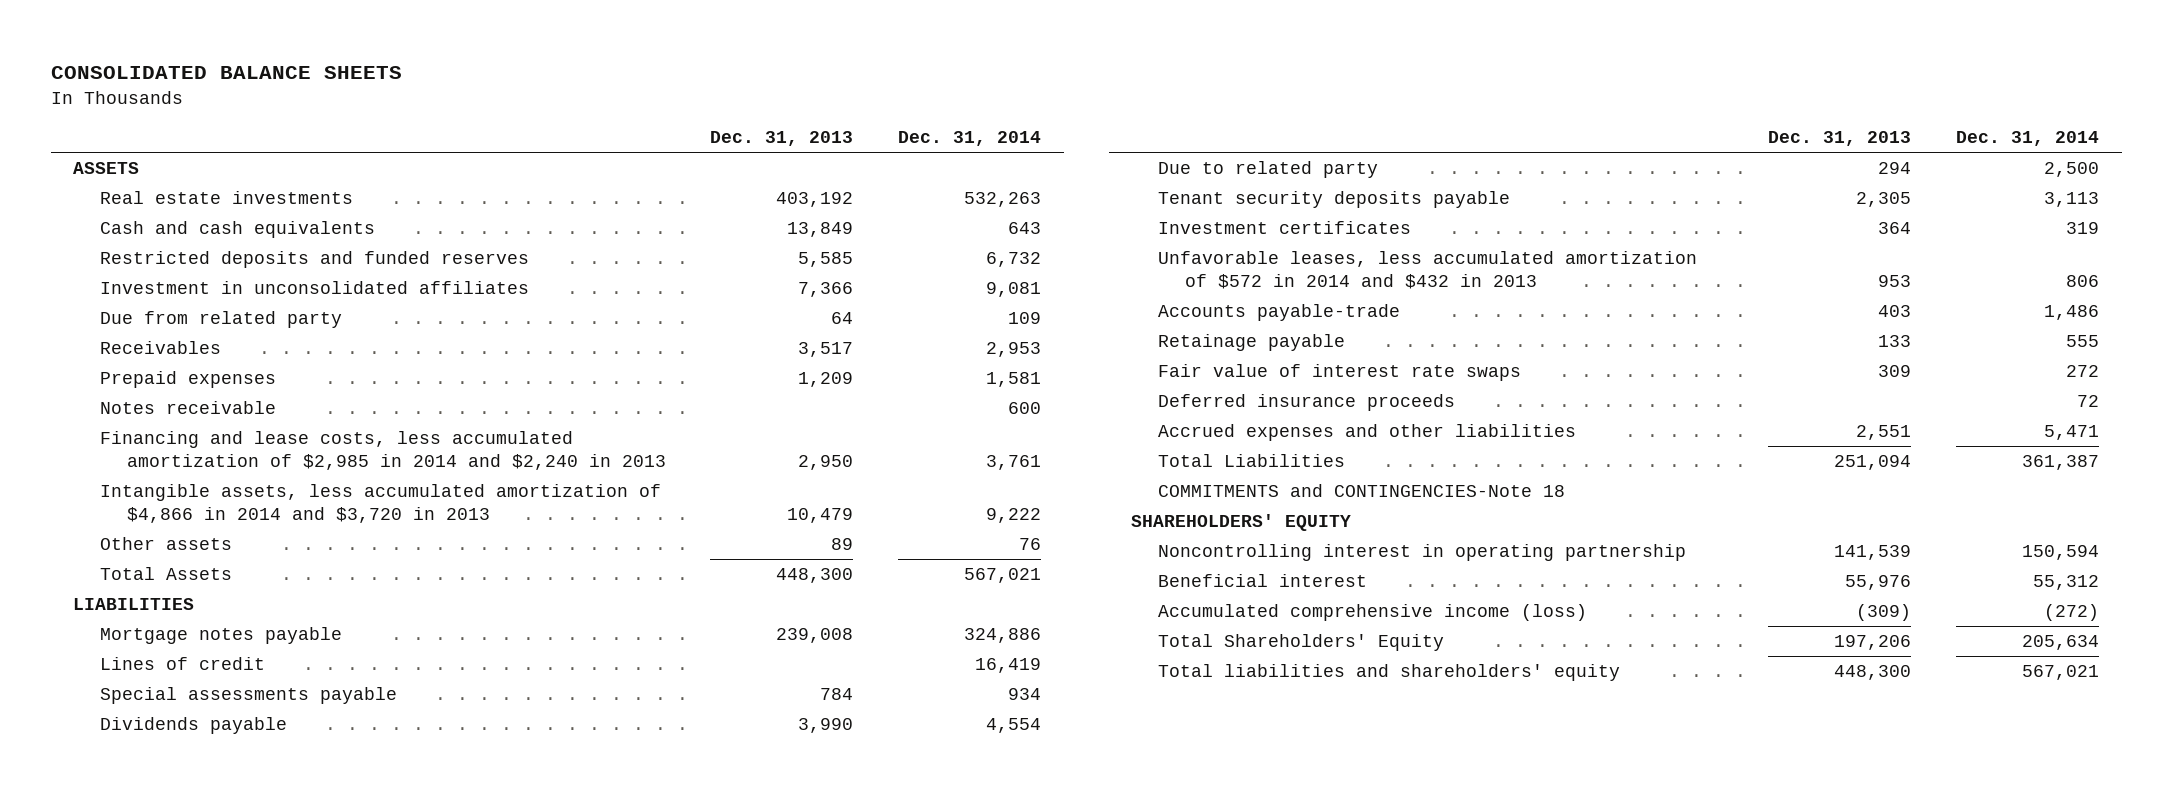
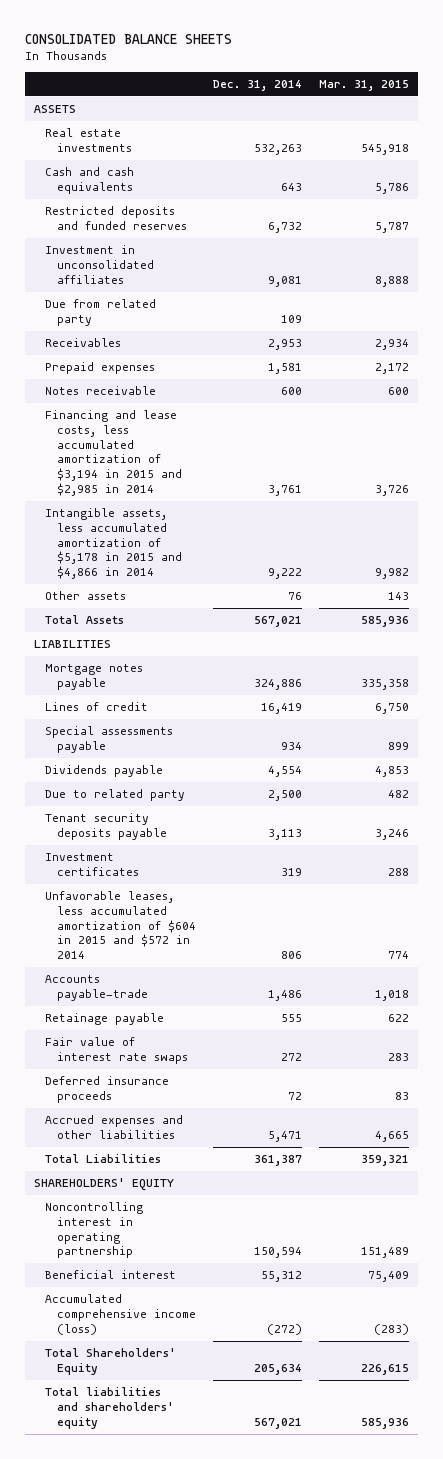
- | Dec. 31, 2013 | Dec. 31, 2014
+ | Dec. 31, 2014 | Mar. 31, 2015
- Financing and lease costs, less accumulated amortization of $2,985 in 2014 and $2,240 in 2013 | 2,950 | 3,761
- Intangible assets, less accumulated amortization of $4,866 in 2014 and $3,720 in 2013 | 10,479 | 9,222
+ Financing and lease costs, less accumulated amortization of $3,194 in 2015 and $2,985 in 2014 | 3,761 | 3,726
+ Intangible assets, less accumulated amortization of $5,178 in 2015 and $4,866 in 2014 | 9,222 | 9,982
- Unfavorable leases, less accumulated amortization of $572 in 2014 and $432 in 2013 | 953 | 806
+ Unfavorable leases, less accumulated amortization of $604 in 2015 and $572 in 2014 | 806 | 774
- COMMITMENTS and CONTINGENCIES-Note 18

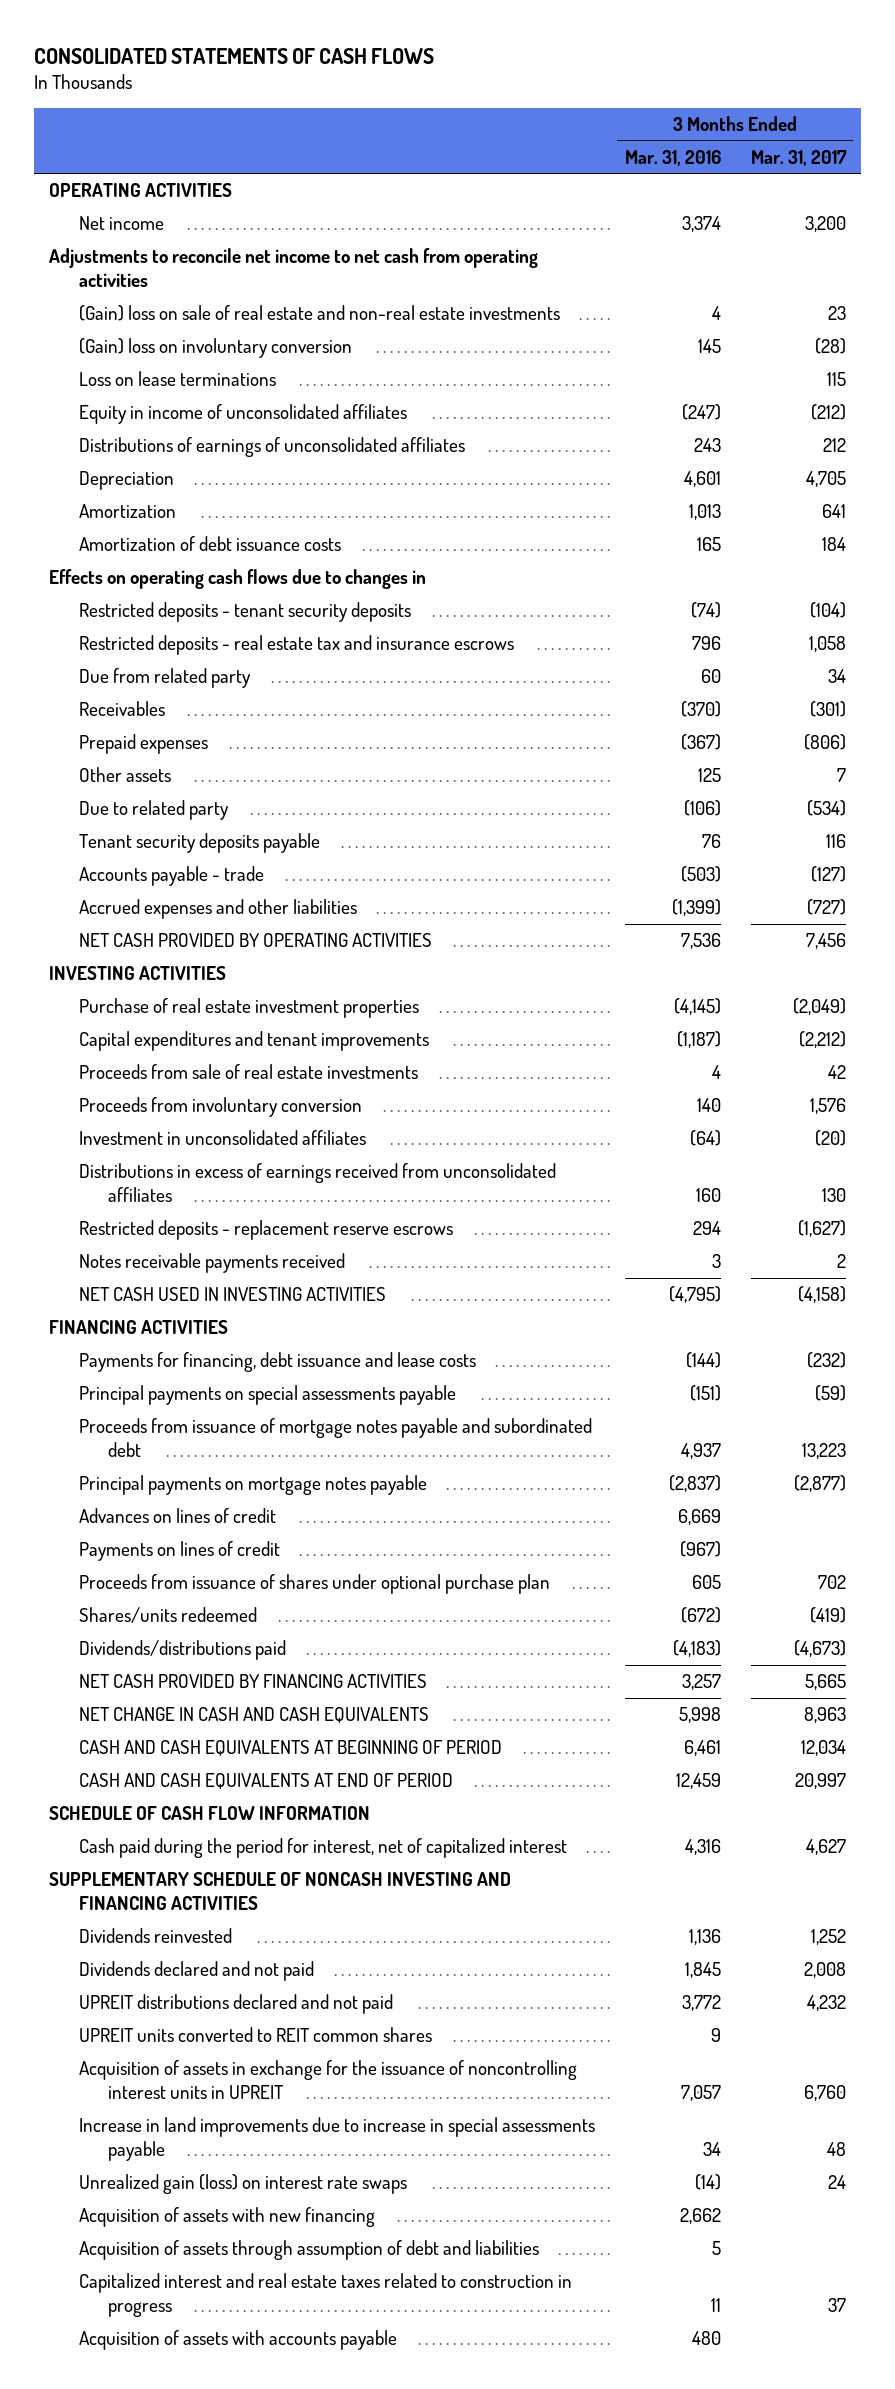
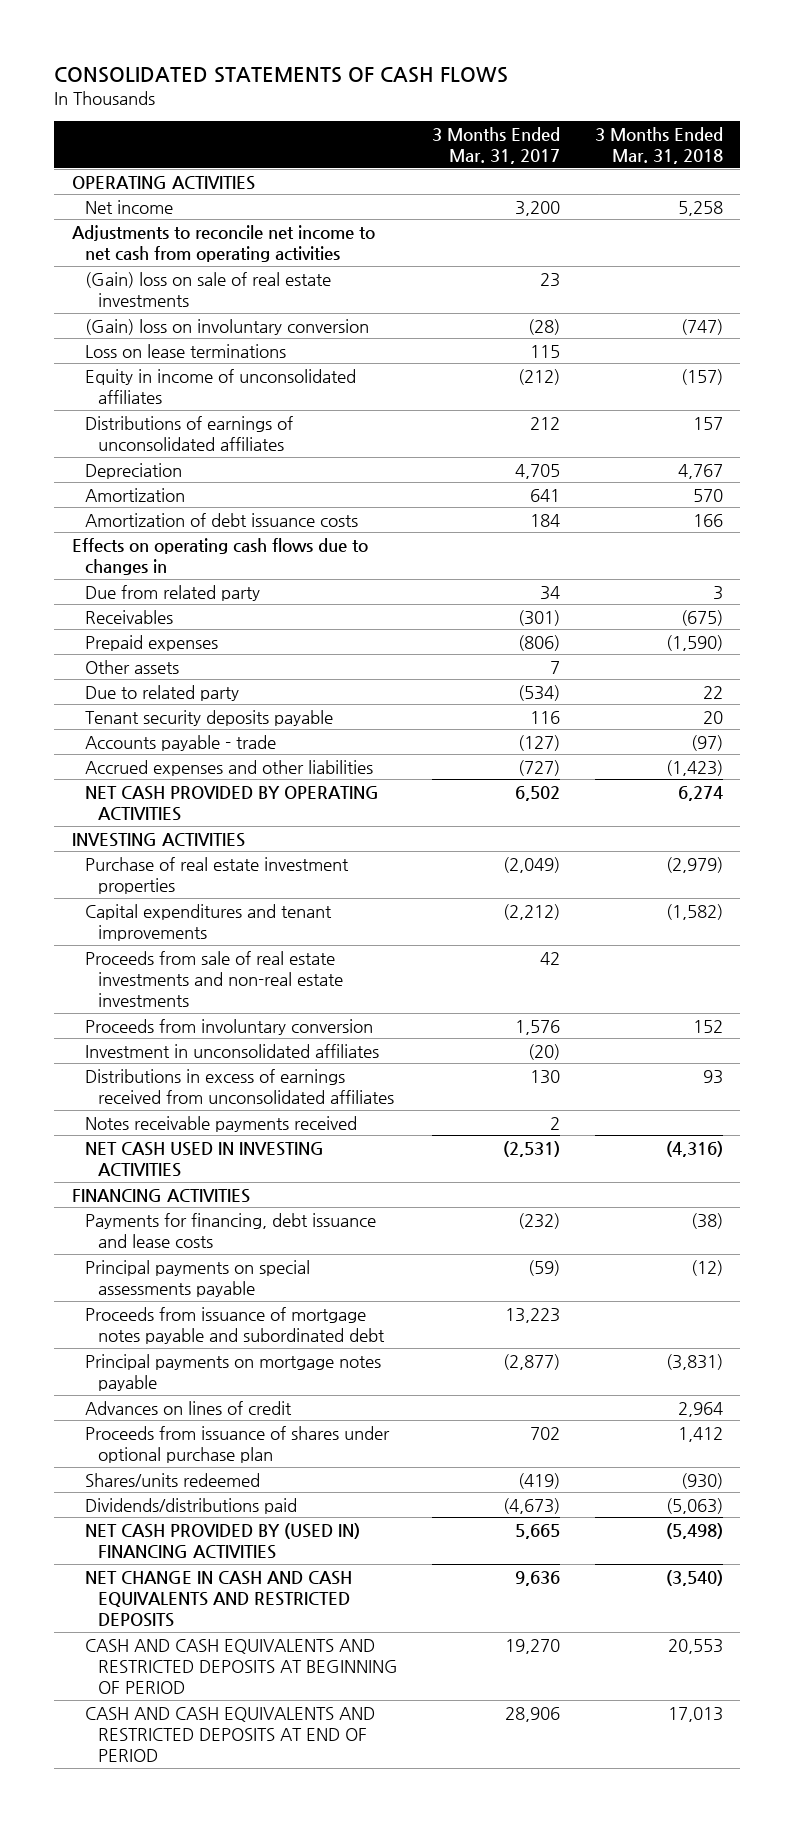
- | 3 Months Ended Mar. 31, 2016 | 3 Months Ended Mar. 31, 2017
+ | 3 Months Ended Mar. 31, 2017 | 3 Months Ended Mar. 31, 2018
- (Gain) loss on sale of real estate and non-real estate investments | 4 | 23
+ (Gain) loss on sale of real estate investments | 23 |
- Restricted deposits - tenant security deposits | (74) | (104)
- Restricted deposits - real estate tax and insurance escrows | 796 | 1,058
- NET CASH PROVIDED BY OPERATING ACTIVITIES | 7,536 | 7,456
+ NET CASH PROVIDED BY OPERATING ACTIVITIES | 6,502 | 6,274
- Proceeds from sale of real estate investments | 4 | 42
+ Proceeds from sale of real estate investments and non-real estate investments | 42 |
- Restricted deposits - replacement reserve escrows | 294 | (1,627)
- NET CASH USED IN INVESTING ACTIVITIES | (4,795) | (4,158)
+ NET CASH USED IN INVESTING ACTIVITIES | (2,531) | (4,316)
- Payments on lines of credit | (967) |
- NET CASH PROVIDED BY FINANCING ACTIVITIES | 3,257 | 5,665
- NET CHANGE IN CASH AND CASH EQUIVALENTS | 5,998 | 8,963
- CASH AND CASH EQUIVALENTS AT BEGINNING OF PERIOD | 6,461 | 12,034
- CASH AND CASH EQUIVALENTS AT END OF PERIOD | 12,459 | 20,997
- SCHEDULE OF CASH FLOW INFORMATION
- Cash paid during the period for interest, net of capitalized interest | 4,316 | 4,627
- SUPPLEMENTARY SCHEDULE OF NONCASH INVESTING AND FINANCING ACTIVITIES
- Dividends reinvested | 1,136 | 1,252
- Dividends declared and not paid | 1,845 | 2,008
- UPREIT distributions declared and not paid | 3,772 | 4,232
- UPREIT units converted to REIT common shares | 9 |
- Acquisition of assets in exchange for the issuance of noncontrolling interest units in UPREIT | 7,057 | 6,760
- Increase in land improvements due to increase in special assessments payable | 34 | 48
- Unrealized gain (loss) on interest rate swaps | (14) | 24
- Acquisition of assets with new financing | 2,662 |
- Acquisition of assets through assumption of debt and liabilities | 5 |
- Capitalized interest and real estate taxes related to construction in progress | 11 | 37
- Acquisition of assets with accounts payable | 480 |
+ NET CASH PROVIDED BY (USED IN) FINANCING ACTIVITIES | 5,665 | (5,498)
+ NET CHANGE IN CASH AND CASH EQUIVALENTS AND RESTRICTED DEPOSITS | 9,636 | (3,540)
+ CASH AND CASH EQUIVALENTS AND RESTRICTED DEPOSITS AT BEGINNING OF PERIOD | 19,270 | 20,553
+ CASH AND CASH EQUIVALENTS AND RESTRICTED DEPOSITS AT END OF PERIOD | 28,906 | 17,013

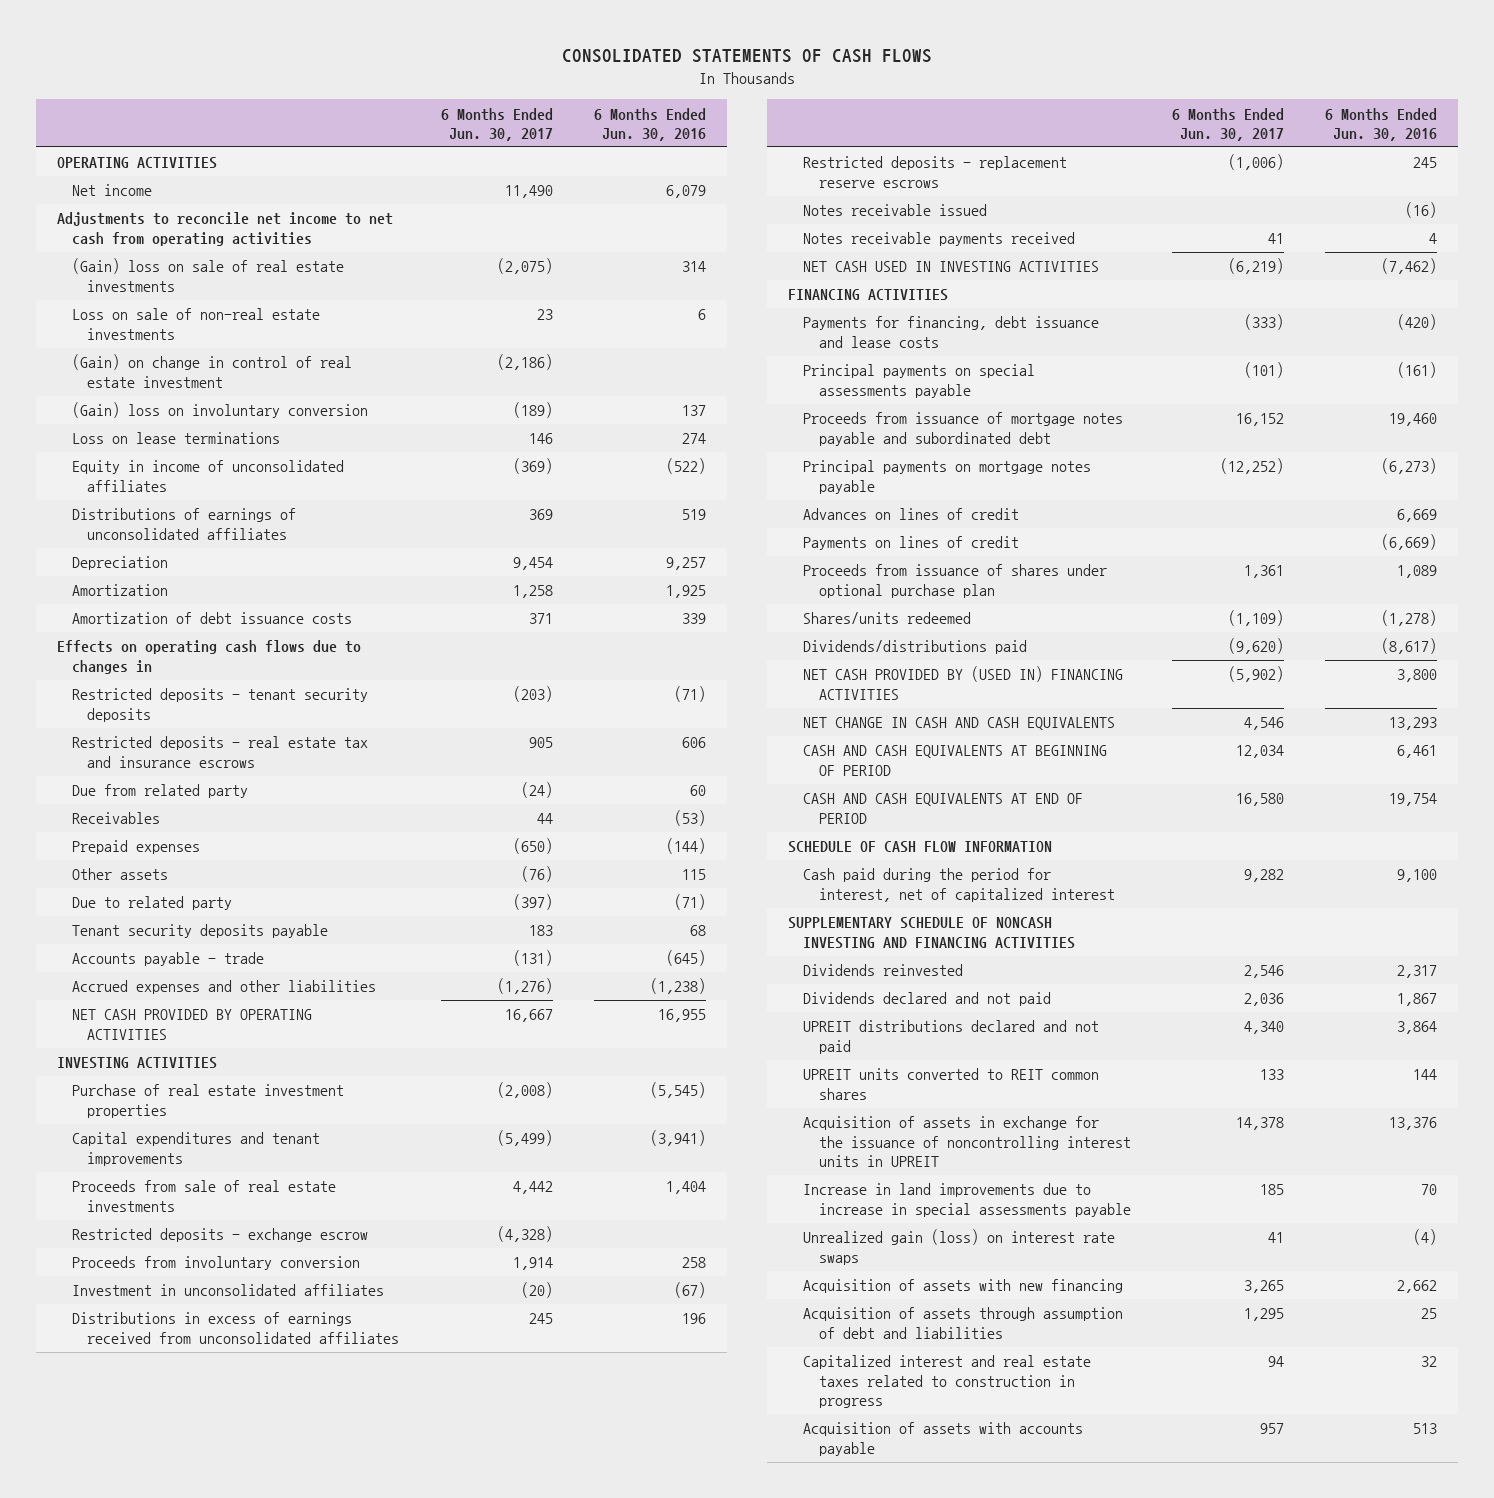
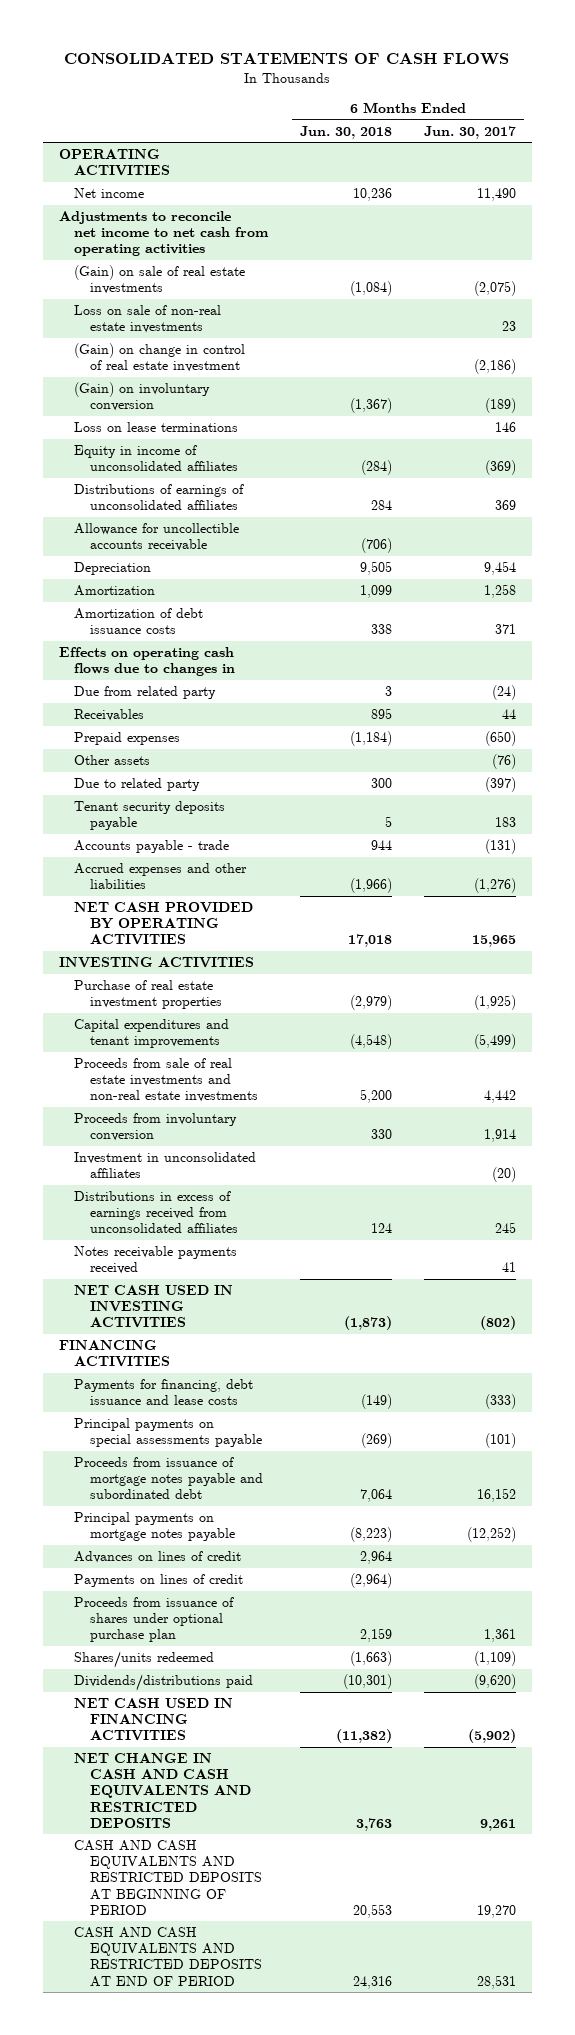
- | 6 Months Ended Jun. 30, 2017 | 6 Months Ended Jun. 30, 2016
+ | 6 Months Ended Jun. 30, 2018 | 6 Months Ended Jun. 30, 2017
- (Gain) loss on sale of real estate investments | (2,075) | 314
+ (Gain) on sale of real estate investments | (1,084) | (2,075)
- (Gain) loss on involuntary conversion | (189) | 137
+ (Gain) on involuntary conversion | (1,367) | (189)
+ Allowance for uncollectible accounts receivable | (706) |
- Restricted deposits - tenant security deposits | (203) | (71)
- Restricted deposits - real estate tax and insurance escrows | 905 | 606
- NET CASH PROVIDED BY OPERATING ACTIVITIES | 16,667 | 16,955
+ NET CASH PROVIDED BY OPERATING ACTIVITIES | 17,018 | 15,965
- Purchase of real estate investment properties | (2,008) | (5,545)
+ Purchase of real estate investment properties | (2,979) | (1,925)
- Proceeds from sale of real estate investments | 4,442 | 1,404
- Restricted deposits - exchange escrow | (4,328) |
+ Proceeds from sale of real estate investments and non-real estate investments | 5,200 | 4,442
- Restricted deposits - replacement reserve escrows | (1,006) | 245
- Notes receivable issued | | (16)
- NET CASH USED IN INVESTING ACTIVITIES | (6,219) | (7,462)
+ NET CASH USED IN INVESTING ACTIVITIES | (1,873) | (802)
- NET CASH PROVIDED BY (USED IN) FINANCING ACTIVITIES | (5,902) | 3,800
- NET CHANGE IN CASH AND CASH EQUIVALENTS | 4,546 | 13,293
- CASH AND CASH EQUIVALENTS AT BEGINNING OF PERIOD | 12,034 | 6,461
- CASH AND CASH EQUIVALENTS AT END OF PERIOD | 16,580 | 19,754
- SCHEDULE OF CASH FLOW INFORMATION
- Cash paid during the period for interest, net of capitalized interest | 9,282 | 9,100
- SUPPLEMENTARY SCHEDULE OF NONCASH INVESTING AND FINANCING ACTIVITIES
- Dividends reinvested | 2,546 | 2,317
- Dividends declared and not paid | 2,036 | 1,867
- UPREIT distributions declared and not paid | 4,340 | 3,864
- UPREIT units converted to REIT common shares | 133 | 144
- Acquisition of assets in exchange for the issuance of noncontrolling interest units in UPREIT | 14,378 | 13,376
- Increase in land improvements due to increase in special assessments payable | 185 | 70
- Unrealized gain (loss) on interest rate swaps | 41 | (4)
- Acquisition of assets with new financing | 3,265 | 2,662
- Acquisition of assets through assumption of debt and liabilities | 1,295 | 25
- Capitalized interest and real estate taxes related to construction in progress | 94 | 32
- Acquisition of assets with accounts payable | 957 | 513
+ NET CASH USED IN FINANCING ACTIVITIES | (11,382) | (5,902)
+ NET CHANGE IN CASH AND CASH EQUIVALENTS AND RESTRICTED DEPOSITS | 3,763 | 9,261
+ CASH AND CASH EQUIVALENTS AND RESTRICTED DEPOSITS AT BEGINNING OF PERIOD | 20,553 | 19,270
+ CASH AND CASH EQUIVALENTS AND RESTRICTED DEPOSITS AT END OF PERIOD | 24,316 | 28,531

